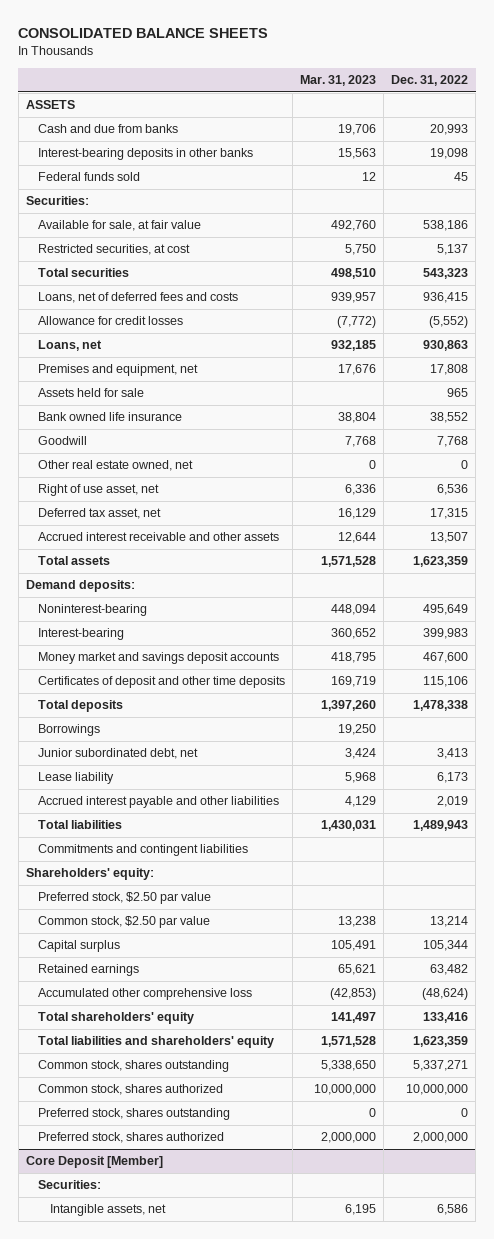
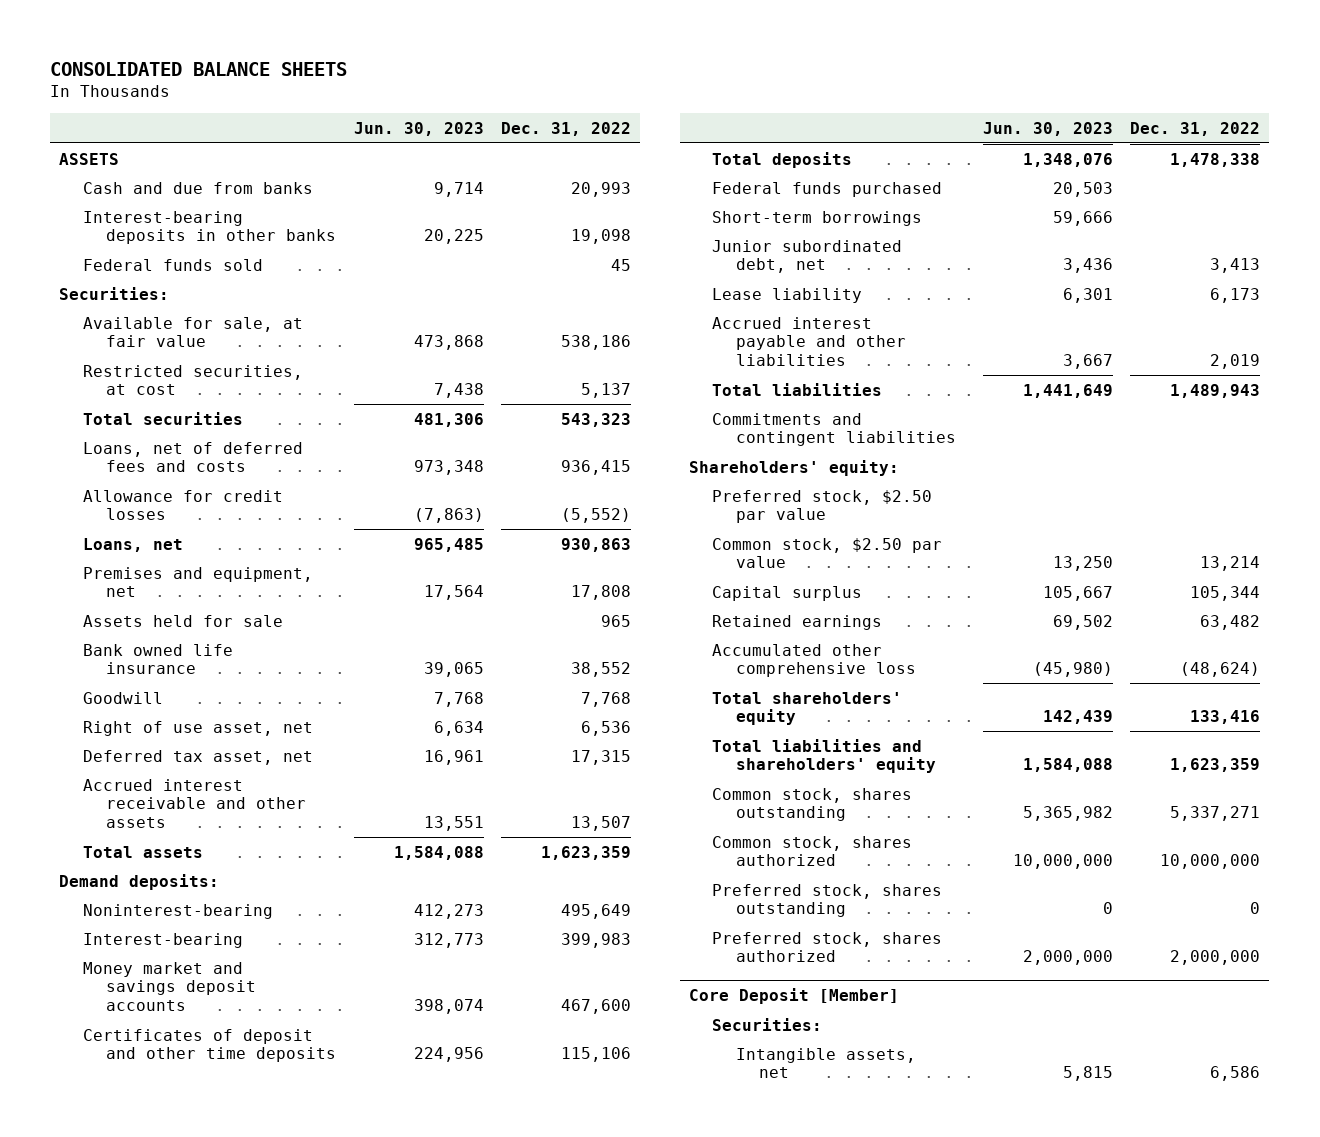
- | Mar. 31, 2023 | Dec. 31, 2022
+ | Jun. 30, 2023 | Dec. 31, 2022
- Other real estate owned, net | 0 | 0
- Borrowings | 19,250 |
+ Federal funds purchased | 20,503 |
+ Short-term borrowings | 59,666 |

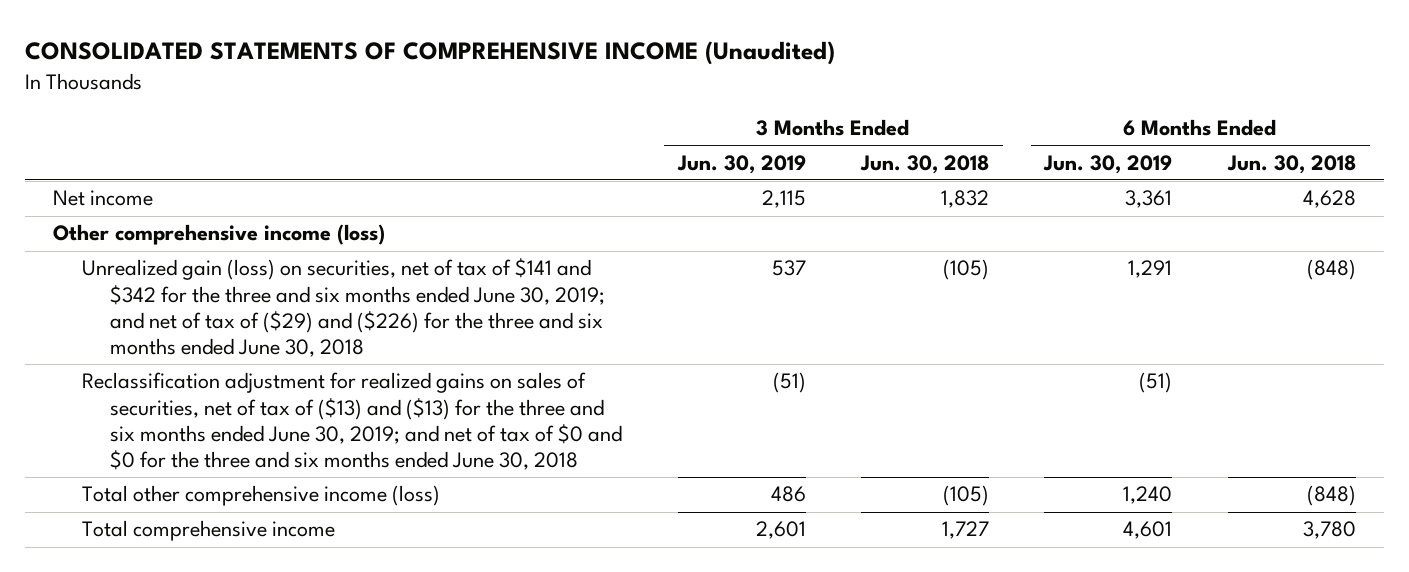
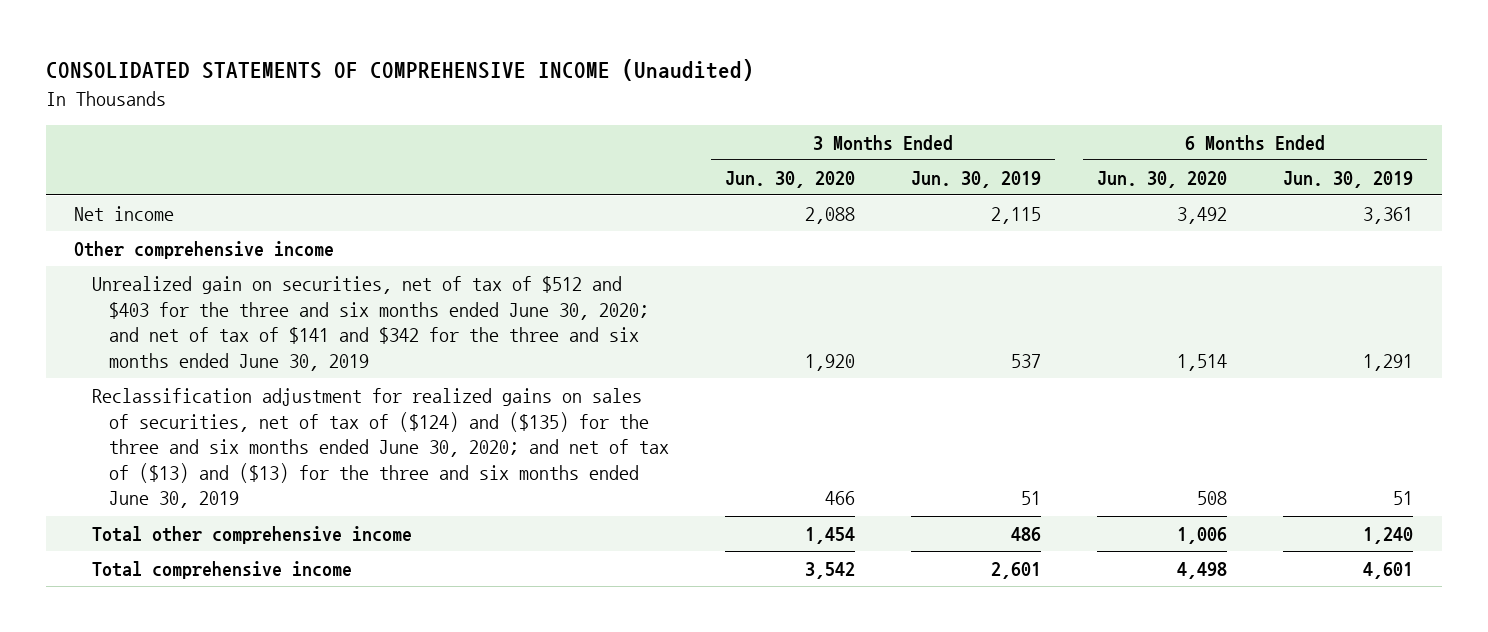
- | 3 Months Ended Jun. 30, 2019 | 3 Months Ended Jun. 30, 2018 | 6 Months Ended Jun. 30, 2019 | 6 Months Ended Jun. 30, 2018
+ | 3 Months Ended Jun. 30, 2020 | 3 Months Ended Jun. 30, 2019 | 6 Months Ended Jun. 30, 2020 | 6 Months Ended Jun. 30, 2019
- Other comprehensive income (loss)
- Unrealized gain (loss) on securities, net of tax of $141 and $342 for the three and six months ended June 30, 2019; and net of tax of ($29) and ($226) for the three and six months ended June 30, 2018 | 537 | (105) | 1,291 | (848)
- Reclassification adjustment for realized gains on sales of securities, net of tax of ($13) and ($13) for the three and six months ended June 30, 2019; and net of tax of $0 and $0 for the three and six months ended June 30, 2018 | (51) | | (51) |
- Total other comprehensive income (loss) | 486 | (105) | 1,240 | (848)
+ Other comprehensive income
+ Unrealized gain on securities, net of tax of $512 and $403 for the three and six months ended June 30, 2020; and net of tax of $141 and $342 for the three and six months ended June 30, 2019 | 1,920 | 537 | 1,514 | 1,291
+ Reclassification adjustment for realized gains on sales of securities, net of tax of ($124) and ($135) for the three and six months ended June 30, 2020; and net of tax of ($13) and ($13) for the three and six months ended June 30, 2019 | 466 | 51 | 508 | 51
+ Total other comprehensive income | 1,454 | 486 | 1,006 | 1,240

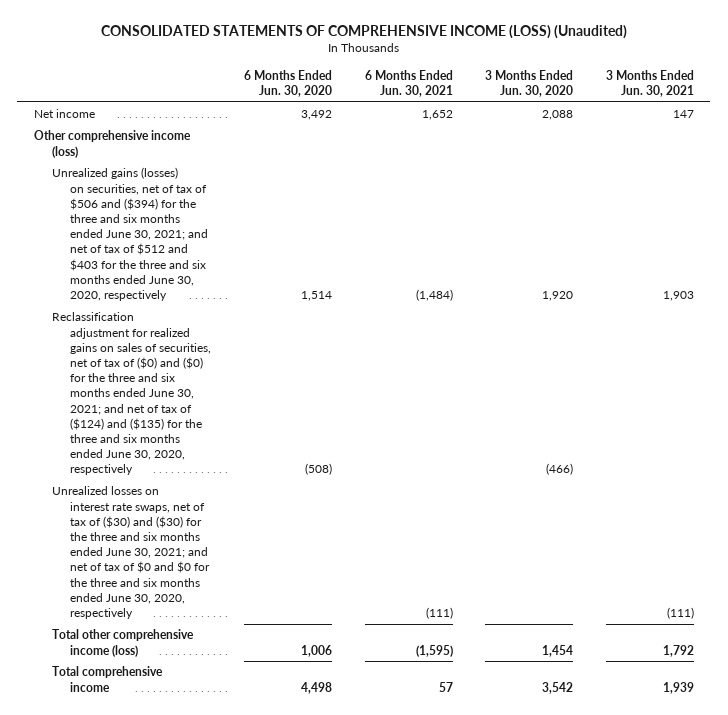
- CONSOLIDATED STATEMENTS OF COMPREHENSIVE INCOME (Unaudited)
+ CONSOLIDATED STATEMENTS OF COMPREHENSIVE INCOME (LOSS) (Unaudited)
- | 3 Months Ended Jun. 30, 2020 | 3 Months Ended Jun. 30, 2019 | 6 Months Ended Jun. 30, 2020 | 6 Months Ended Jun. 30, 2019
+ | 6 Months Ended Jun. 30, 2020 | 6 Months Ended Jun. 30, 2021 | 3 Months Ended Jun. 30, 2020 | 3 Months Ended Jun. 30, 2021
- Other comprehensive income
- Unrealized gain on securities, net of tax of $512 and $403 for the three and six months ended June 30, 2020; and net of tax of $141 and $342 for the three and six months ended June 30, 2019 | 1,920 | 537 | 1,514 | 1,291
- Reclassification adjustment for realized gains on sales of securities, net of tax of ($124) and ($135) for the three and six months ended June 30, 2020; and net of tax of ($13) and ($13) for the three and six months ended June 30, 2019 | 466 | 51 | 508 | 51
- Total other comprehensive income | 1,454 | 486 | 1,006 | 1,240
+ Other comprehensive income (loss)
+ Unrealized gains (losses) on securities, net of tax of $506 and ($394) for the three and six months ended June 30, 2021; and net of tax of $512 and $403 for the three and six months ended June 30, 2020, respectively | 1,514 | (1,484) | 1,920 | 1,903
+ Reclassification adjustment for realized gains on sales of securities, net of tax of ($0) and ($0) for the three and six months ended June 30, 2021; and net of tax of ($124) and ($135) for the three and six months ended June 30, 2020, respectively | (508) | | (466) |
+ Unrealized losses on interest rate swaps, net of tax of ($30) and ($30) for the three and six months ended June 30, 2021; and net of tax of $0 and $0 for the three and six months ended June 30, 2020, respectively | | (111) | | (111)
+ Total other comprehensive income (loss) | 1,006 | (1,595) | 1,454 | 1,792

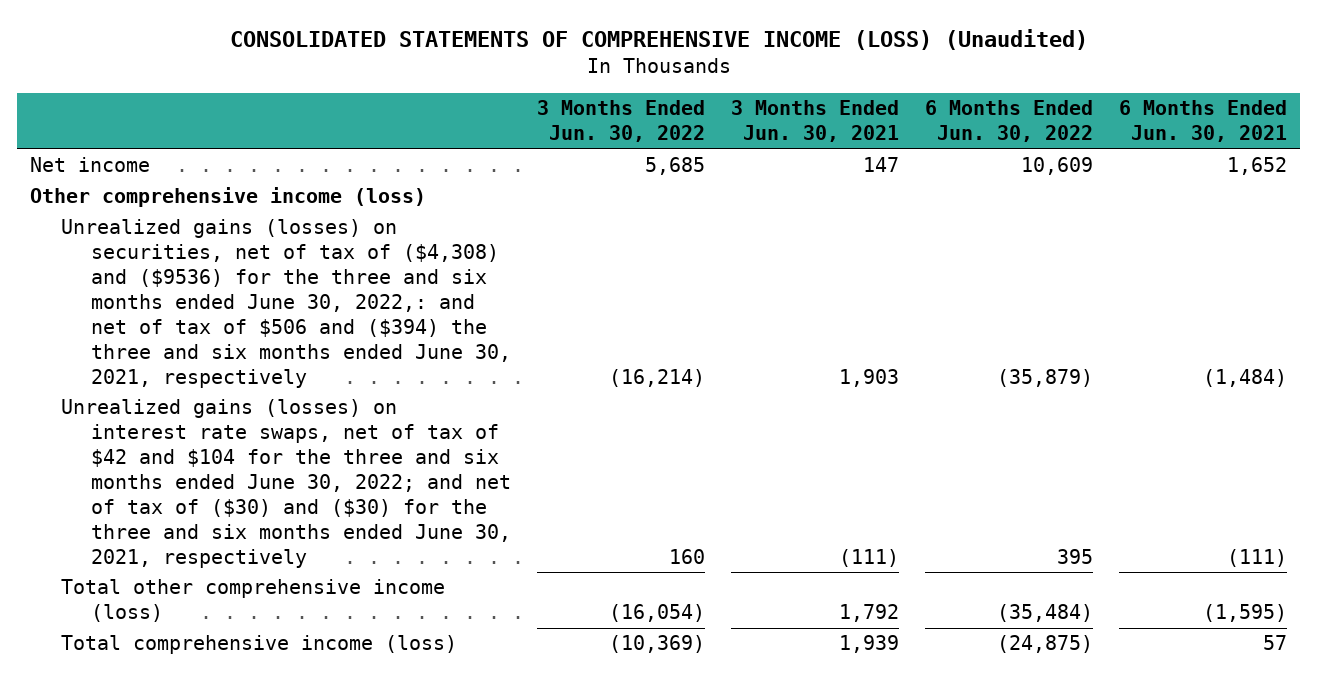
- | 6 Months Ended Jun. 30, 2020 | 6 Months Ended Jun. 30, 2021 | 3 Months Ended Jun. 30, 2020 | 3 Months Ended Jun. 30, 2021
+ | 3 Months Ended Jun. 30, 2022 | 3 Months Ended Jun. 30, 2021 | 6 Months Ended Jun. 30, 2022 | 6 Months Ended Jun. 30, 2021
- Unrealized gains (losses) on securities, net of tax of $506 and ($394) for the three and six months ended June 30, 2021; and net of tax of $512 and $403 for the three and six months ended June 30, 2020, respectively | 1,514 | (1,484) | 1,920 | 1,903
- Reclassification adjustment for realized gains on sales of securities, net of tax of ($0) and ($0) for the three and six months ended June 30, 2021; and net of tax of ($124) and ($135) for the three and six months ended June 30, 2020, respectively | (508) | | (466) |
- Unrealized losses on interest rate swaps, net of tax of ($30) and ($30) for the three and six months ended June 30, 2021; and net of tax of $0 and $0 for the three and six months ended June 30, 2020, respectively | | (111) | | (111)
+ Unrealized gains (losses) on securities, net of tax of ($4,308) and ($9536) for the three and six months ended June 30, 2022,: and net of tax of $506 and ($394) the three and six months ended June 30, 2021, respectively | (16,214) | 1,903 | (35,879) | (1,484)
+ Unrealized gains (losses) on interest rate swaps, net of tax of $42 and $104 for the three and six months ended June 30, 2022; and net of tax of ($30) and ($30) for the three and six months ended June 30, 2021, respectively | 160 | (111) | 395 | (111)
- Total comprehensive income | 4,498 | 57 | 3,542 | 1,939
+ Total comprehensive income (loss) | (10,369) | 1,939 | (24,875) | 57

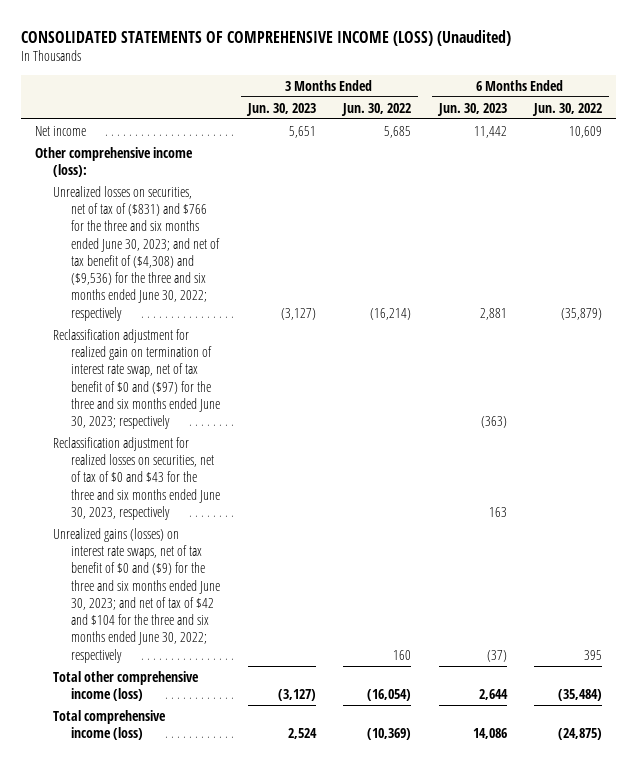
- | 3 Months Ended Jun. 30, 2022 | 3 Months Ended Jun. 30, 2021 | 6 Months Ended Jun. 30, 2022 | 6 Months Ended Jun. 30, 2021
+ | 3 Months Ended Jun. 30, 2023 | 3 Months Ended Jun. 30, 2022 | 6 Months Ended Jun. 30, 2023 | 6 Months Ended Jun. 30, 2022
- Other comprehensive income (loss)
- Unrealized gains (losses) on securities, net of tax of ($4,308) and ($9536) for the three and six months ended June 30, 2022,: and net of tax of $506 and ($394) the three and six months ended June 30, 2021, respectively | (16,214) | 1,903 | (35,879) | (1,484)
- Unrealized gains (losses) on interest rate swaps, net of tax of $42 and $104 for the three and six months ended June 30, 2022; and net of tax of ($30) and ($30) for the three and six months ended June 30, 2021, respectively | 160 | (111) | 395 | (111)
+ Other comprehensive income (loss):
+ Unrealized losses on securities, net of tax of ($831) and $766 for the three and six months ended June 30, 2023; and net of tax benefit of ($4,308) and ($9,536) for the three and six months ended June 30, 2022; respectively | (3,127) | (16,214) | 2,881 | (35,879)
+ Reclassification adjustment for realized gain on termination of interest rate swap, net of tax benefit of $0 and ($97) for the three and six months ended June 30, 2023; respectively | | | (363) |
+ Reclassification adjustment for realized losses on securities, net of tax of $0 and $43 for the three and six months ended June 30, 2023, respectively | | | 163 |
+ Unrealized gains (losses) on interest rate swaps, net of tax benefit of $0 and ($9) for the three and six months ended June 30, 2023; and net of tax of $42 and $104 for the three and six months ended June 30, 2022; respectively | | 160 | (37) | 395

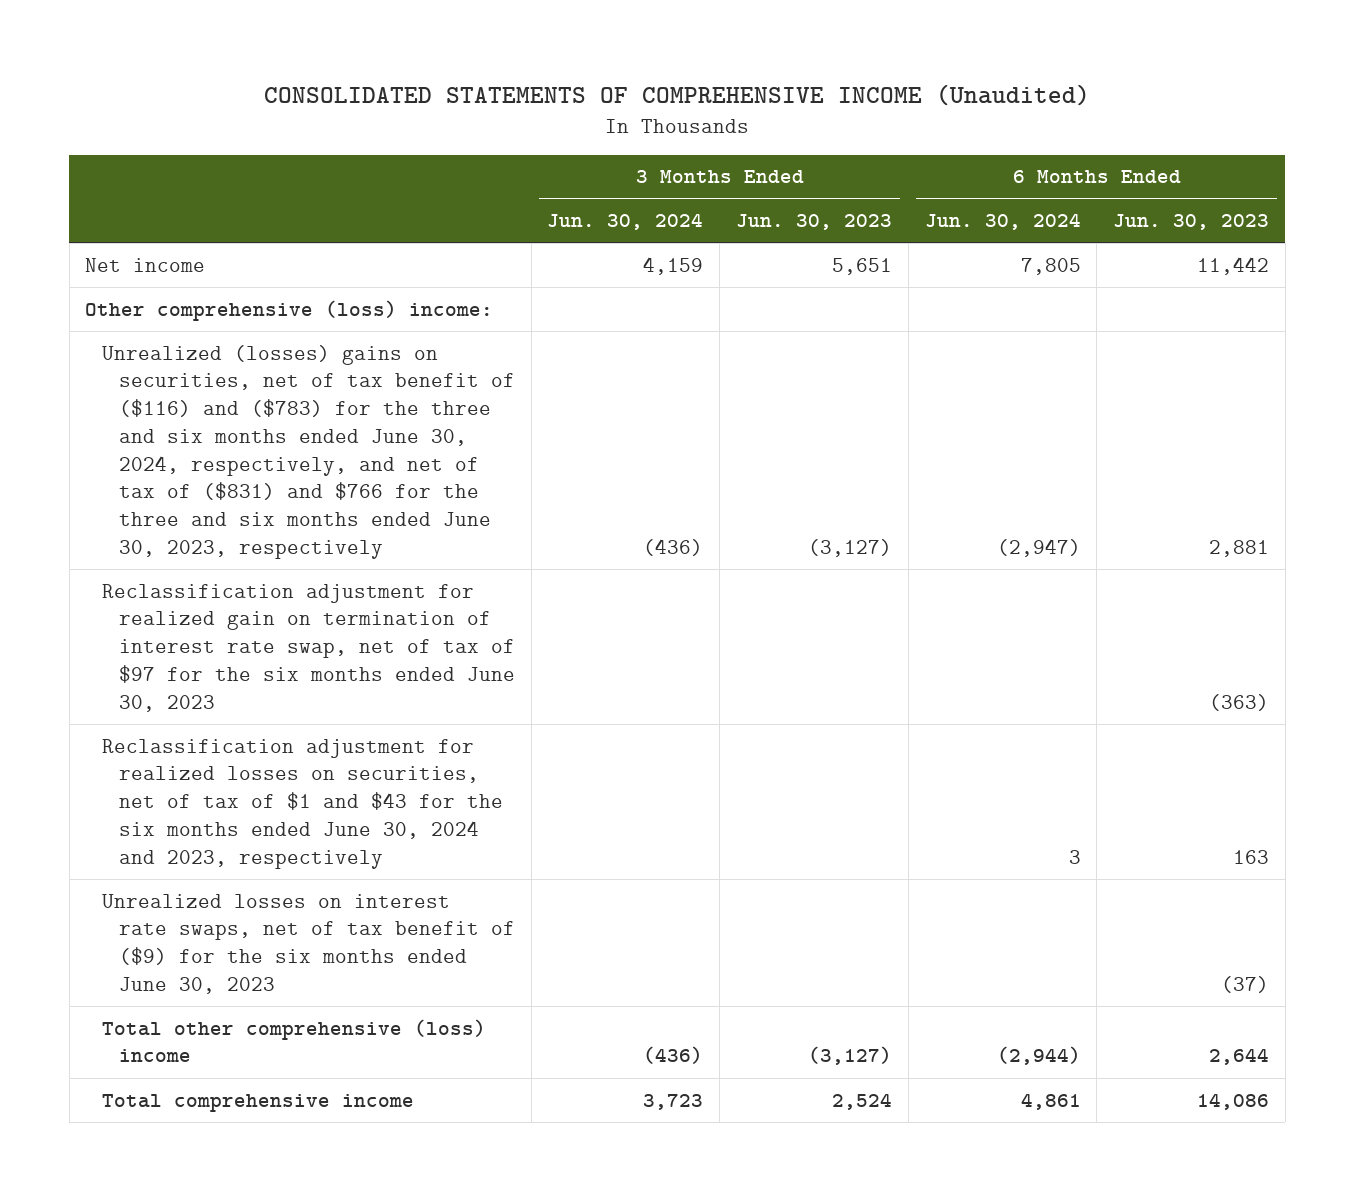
- CONSOLIDATED STATEMENTS OF COMPREHENSIVE INCOME (LOSS) (Unaudited)
+ CONSOLIDATED STATEMENTS OF COMPREHENSIVE INCOME (Unaudited)
- | 3 Months Ended Jun. 30, 2023 | 3 Months Ended Jun. 30, 2022 | 6 Months Ended Jun. 30, 2023 | 6 Months Ended Jun. 30, 2022
+ | 3 Months Ended Jun. 30, 2024 | 3 Months Ended Jun. 30, 2023 | 6 Months Ended Jun. 30, 2024 | 6 Months Ended Jun. 30, 2023
- Other comprehensive income (loss):
- Unrealized losses on securities, net of tax of ($831) and $766 for the three and six months ended June 30, 2023; and net of tax benefit of ($4,308) and ($9,536) for the three and six months ended June 30, 2022; respectively | (3,127) | (16,214) | 2,881 | (35,879)
- Reclassification adjustment for realized gain on termination of interest rate swap, net of tax benefit of $0 and ($97) for the three and six months ended June 30, 2023; respectively | | | (363) |
- Reclassification adjustment for realized losses on securities, net of tax of $0 and $43 for the three and six months ended June 30, 2023, respectively | | | 163 |
- Unrealized gains (losses) on interest rate swaps, net of tax benefit of $0 and ($9) for the three and six months ended June 30, 2023; and net of tax of $42 and $104 for the three and six months ended June 30, 2022; respectively | | 160 | (37) | 395
- Total other comprehensive income (loss) | (3,127) | (16,054) | 2,644 | (35,484)
- Total comprehensive income (loss) | 2,524 | (10,369) | 14,086 | (24,875)
+ Other comprehensive (loss) income:
+ Unrealized (losses) gains on securities, net of tax benefit of ($116) and ($783) for the three and six months ended June 30, 2024, respectively, and net of tax of ($831) and $766 for the three and six months ended June 30, 2023, respectively | (436) | (3,127) | (2,947) | 2,881
+ Reclassification adjustment for realized gain on termination of interest rate swap, net of tax of $97 for the six months ended June 30, 2023 | | | | (363)
+ Reclassification adjustment for realized losses on securities, net of tax of $1 and $43 for the six months ended June 30, 2024 and 2023, respectively | | | 3 | 163
+ Unrealized losses on interest rate swaps, net of tax benefit of ($9) for the six months ended June 30, 2023 | | | | (37)
+ Total other comprehensive (loss) income | (436) | (3,127) | (2,944) | 2,644
+ Total comprehensive income | 3,723 | 2,524 | 4,861 | 14,086

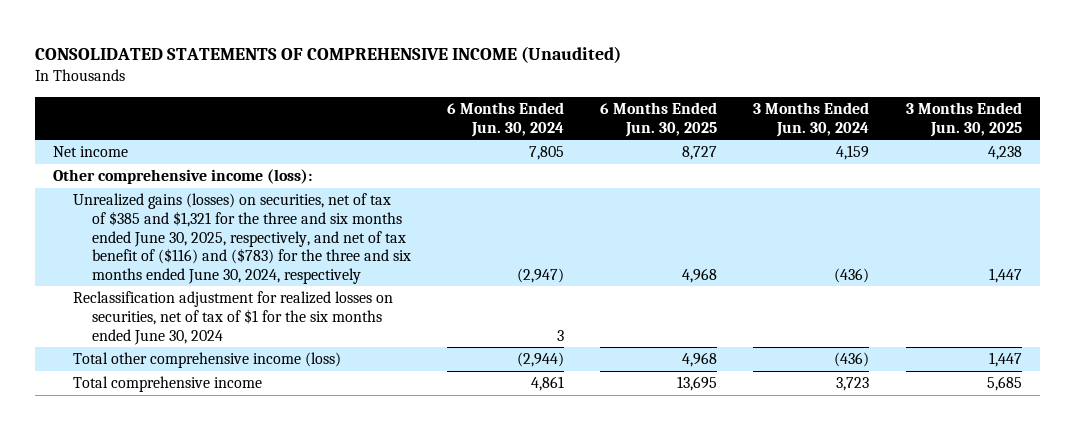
- | 3 Months Ended Jun. 30, 2024 | 3 Months Ended Jun. 30, 2023 | 6 Months Ended Jun. 30, 2024 | 6 Months Ended Jun. 30, 2023
+ | 6 Months Ended Jun. 30, 2024 | 6 Months Ended Jun. 30, 2025 | 3 Months Ended Jun. 30, 2024 | 3 Months Ended Jun. 30, 2025
- Other comprehensive (loss) income:
- Unrealized (losses) gains on securities, net of tax benefit of ($116) and ($783) for the three and six months ended June 30, 2024, respectively, and net of tax of ($831) and $766 for the three and six months ended June 30, 2023, respectively | (436) | (3,127) | (2,947) | 2,881
- Reclassification adjustment for realized gain on termination of interest rate swap, net of tax of $97 for the six months ended June 30, 2023 | | | | (363)
- Reclassification adjustment for realized losses on securities, net of tax of $1 and $43 for the six months ended June 30, 2024 and 2023, respectively | | | 3 | 163
- Unrealized losses on interest rate swaps, net of tax benefit of ($9) for the six months ended June 30, 2023 | | | | (37)
- Total other comprehensive (loss) income | (436) | (3,127) | (2,944) | 2,644
+ Other comprehensive income (loss):
+ Unrealized gains (losses) on securities, net of tax of $385 and $1,321 for the three and six months ended June 30, 2025, respectively, and net of tax benefit of ($116) and ($783) for the three and six months ended June 30, 2024, respectively | (2,947) | 4,968 | (436) | 1,447
+ Reclassification adjustment for realized losses on securities, net of tax of $1 for the six months ended June 30, 2024 | 3 | | |
+ Total other comprehensive income (loss) | (2,944) | 4,968 | (436) | 1,447

